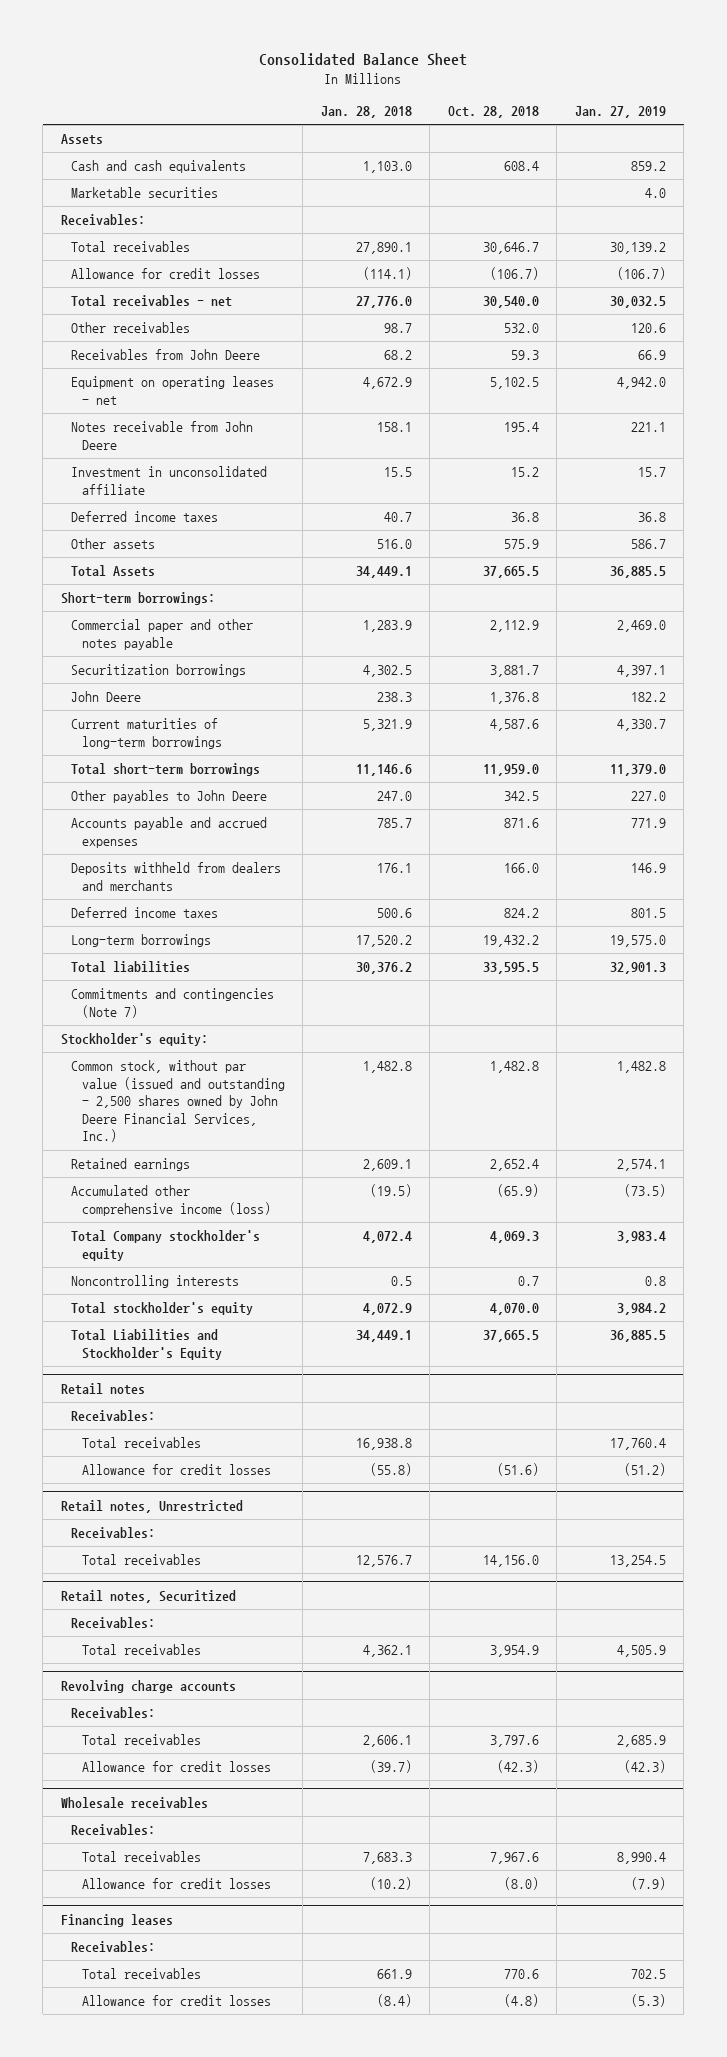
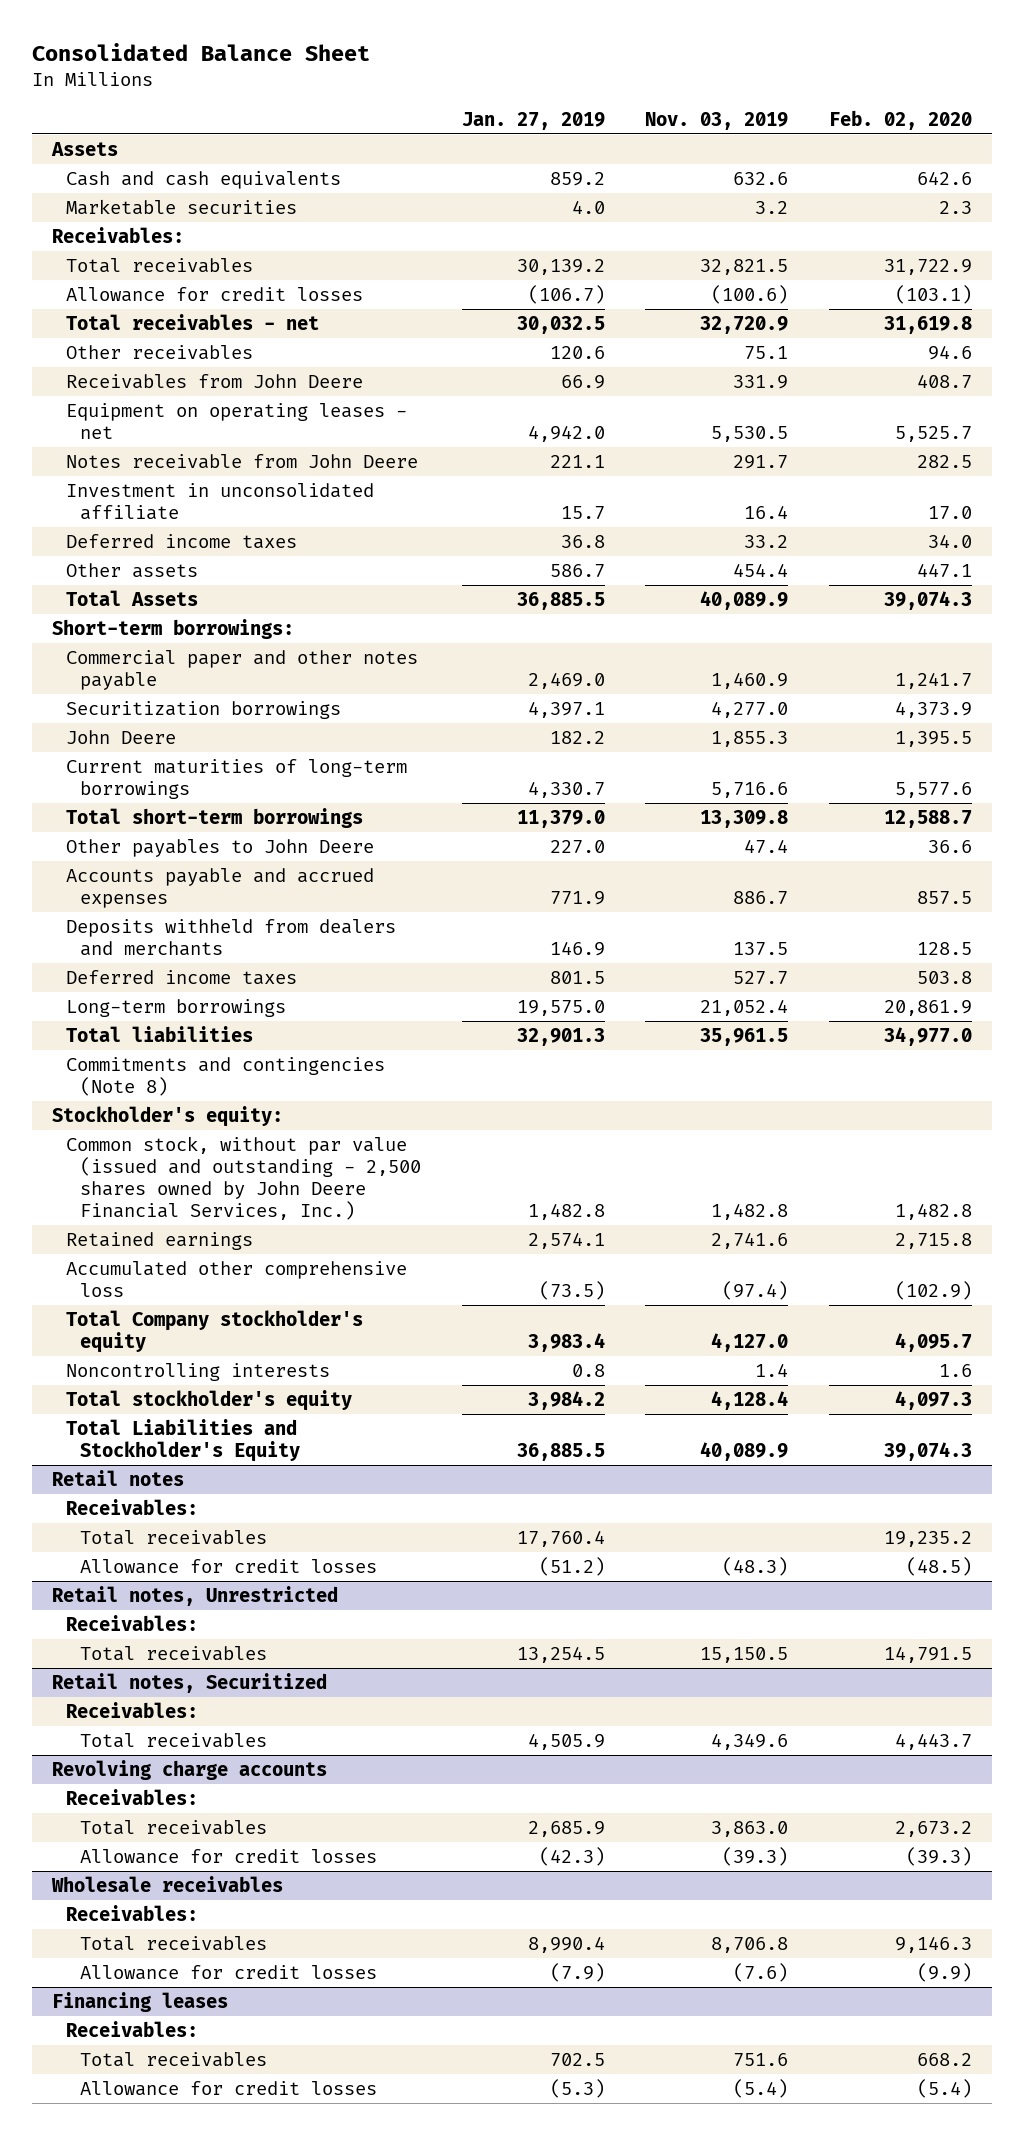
- | Jan. 28, 2018 | Oct. 28, 2018 | Jan. 27, 2019
+ | Jan. 27, 2019 | Nov. 03, 2019 | Feb. 02, 2020
- Commitments and contingencies (Note 7)
+ Commitments and contingencies (Note 8)
- Accumulated other comprehensive income (loss) | (19.5) | (65.9) | (73.5)
+ Accumulated other comprehensive loss | (73.5) | (97.4) | (102.9)

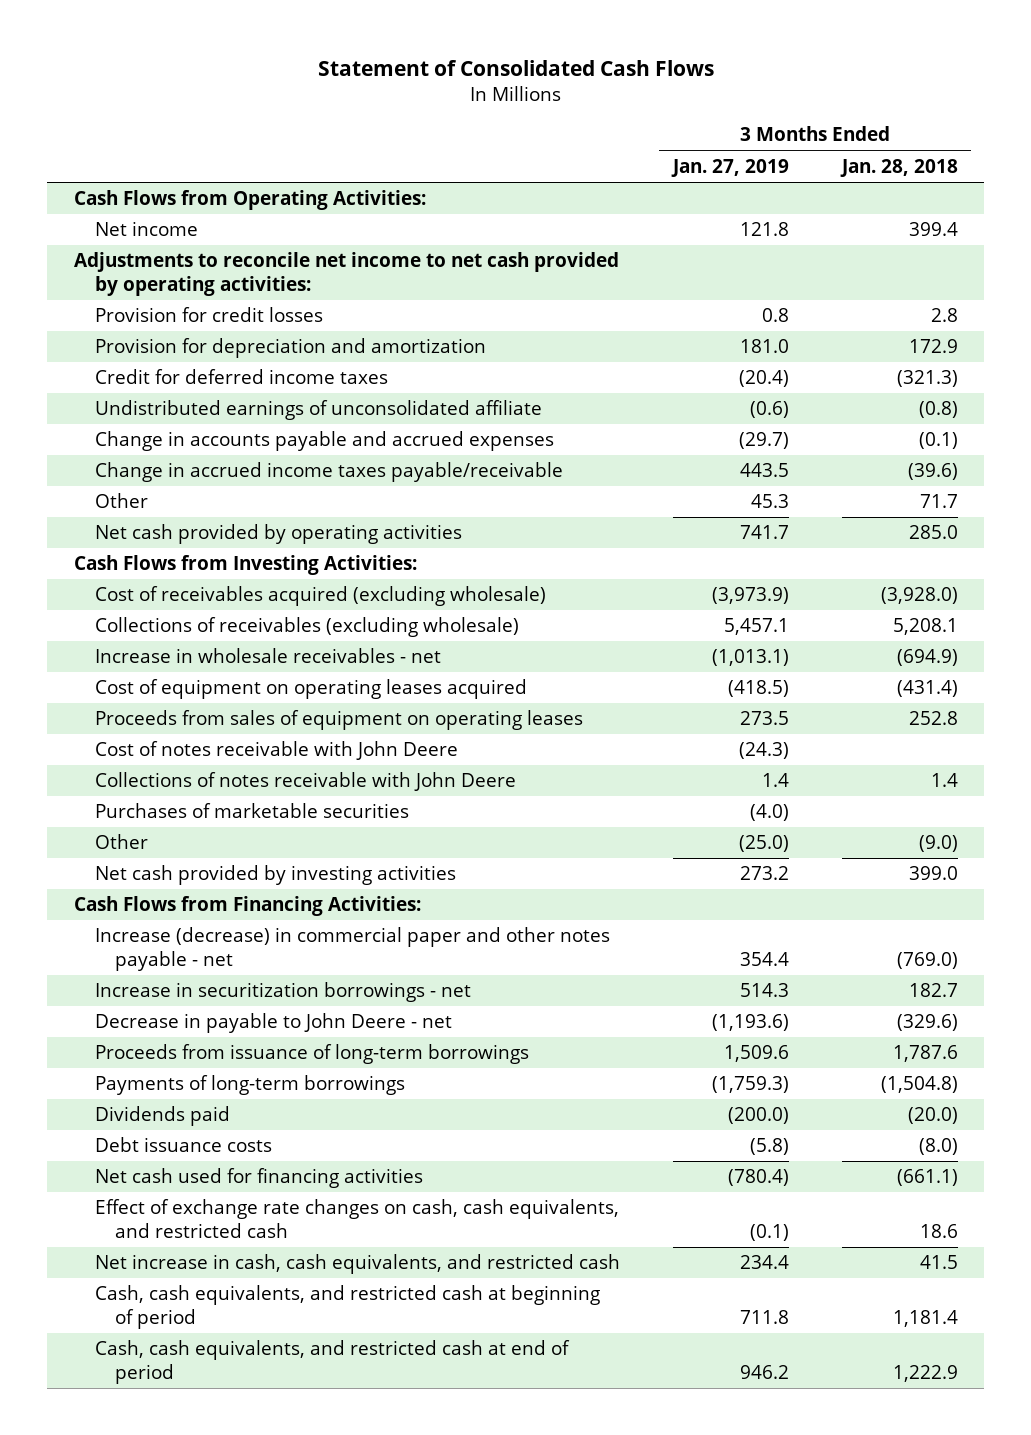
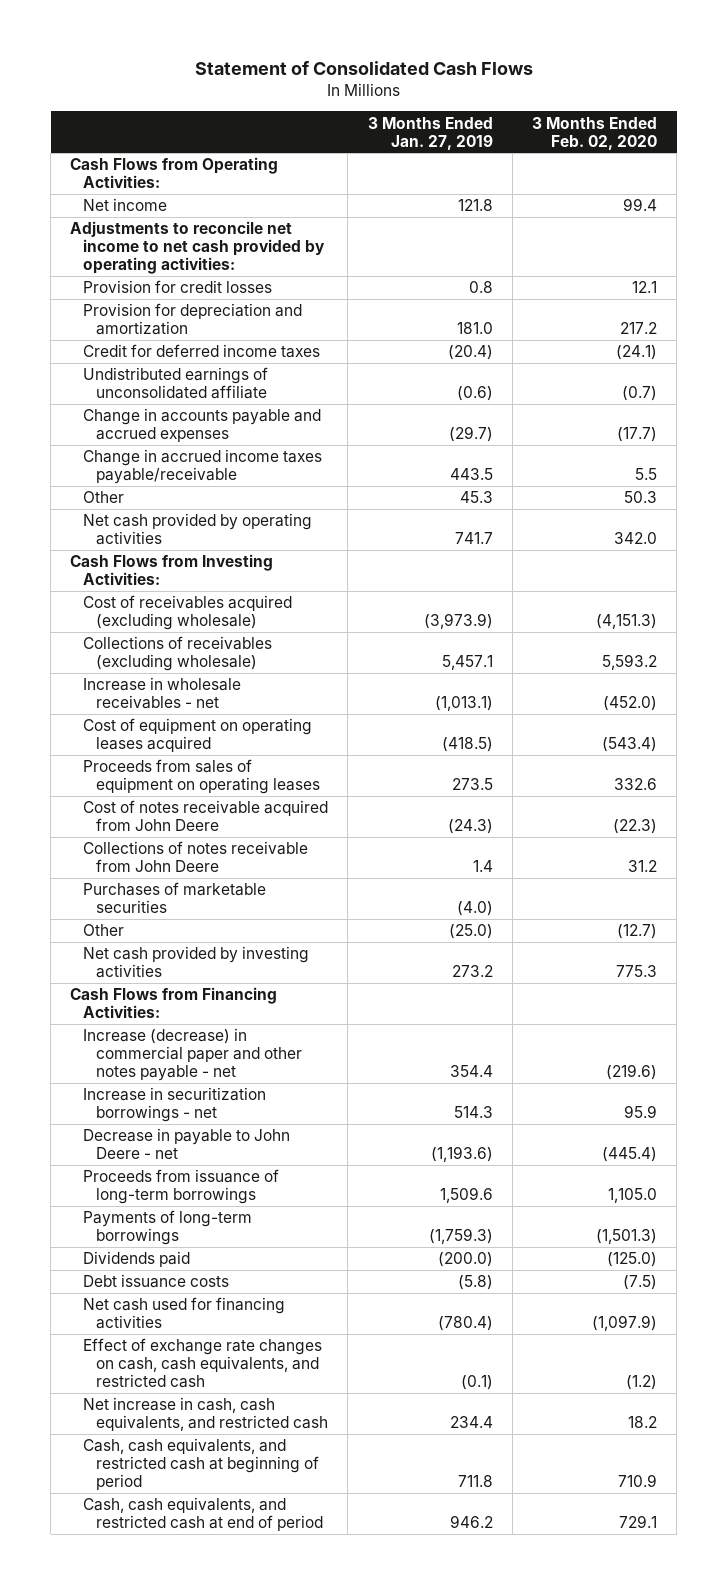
- | 3 Months Ended Jan. 27, 2019 | 3 Months Ended Jan. 28, 2018
+ | 3 Months Ended Jan. 27, 2019 | 3 Months Ended Feb. 02, 2020
- Cost of notes receivable with John Deere | (24.3) |
- Collections of notes receivable with John Deere | 1.4 | 1.4
+ Cost of notes receivable acquired from John Deere | (24.3) | (22.3)
+ Collections of notes receivable from John Deere | 1.4 | 31.2

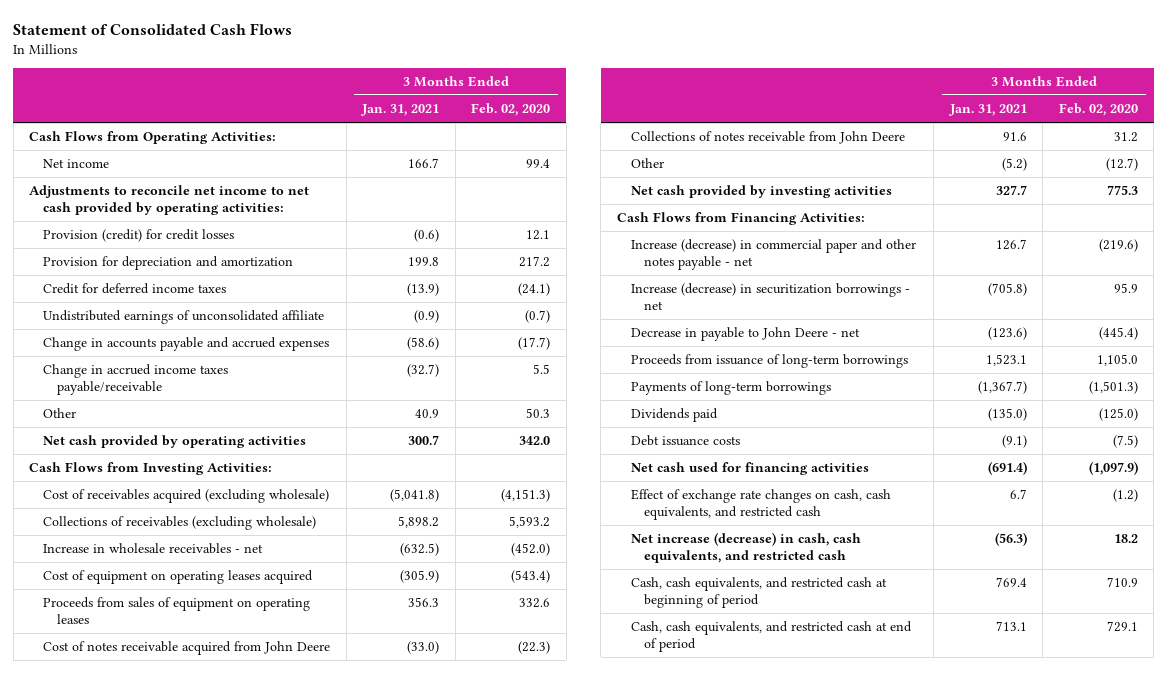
- | 3 Months Ended Jan. 27, 2019 | 3 Months Ended Feb. 02, 2020
+ | 3 Months Ended Jan. 31, 2021 | 3 Months Ended Feb. 02, 2020
- Provision for credit losses | 0.8 | 12.1
+ Provision (credit) for credit losses | (0.6) | 12.1
- Purchases of marketable securities | (4.0) |
- Increase in securitization borrowings - net | 514.3 | 95.9
+ Increase (decrease) in securitization borrowings - net | (705.8) | 95.9
- Net increase in cash, cash equivalents, and restricted cash | 234.4 | 18.2
+ Net increase (decrease) in cash, cash equivalents, and restricted cash | (56.3) | 18.2

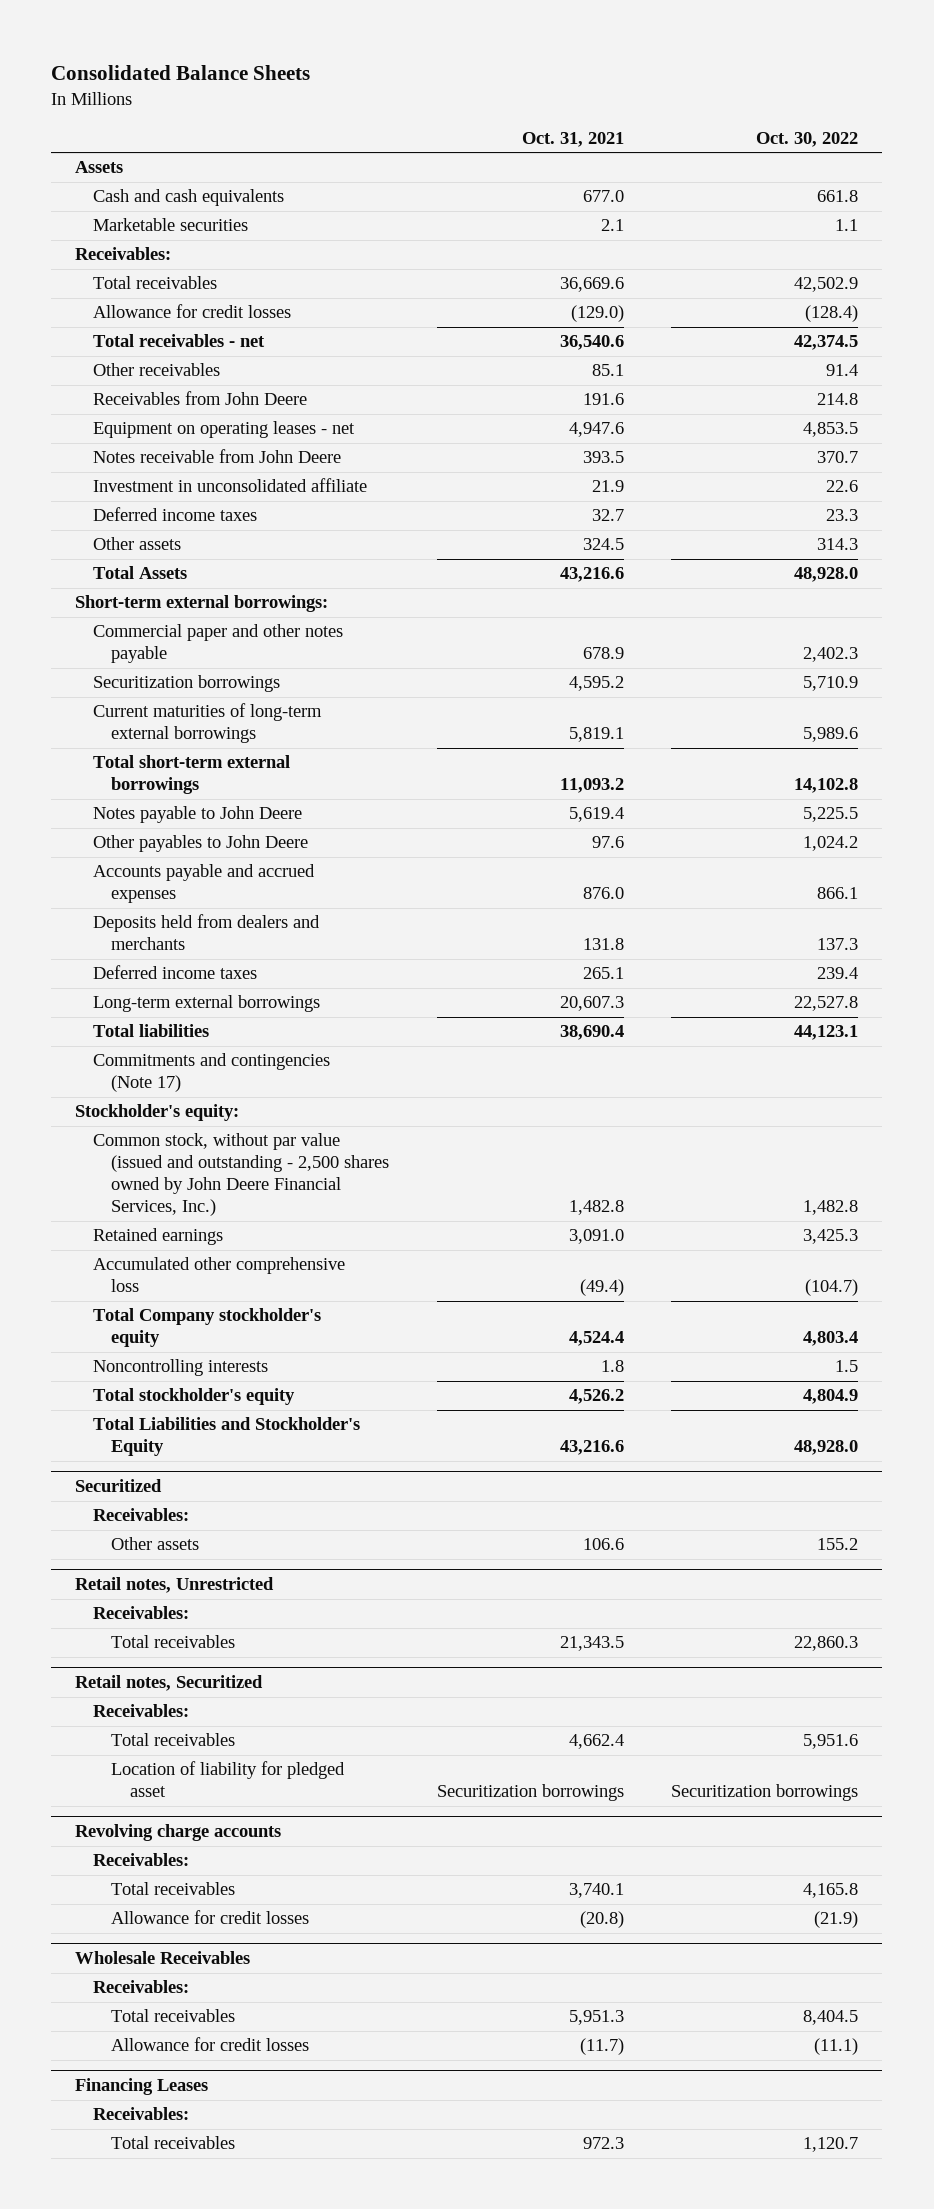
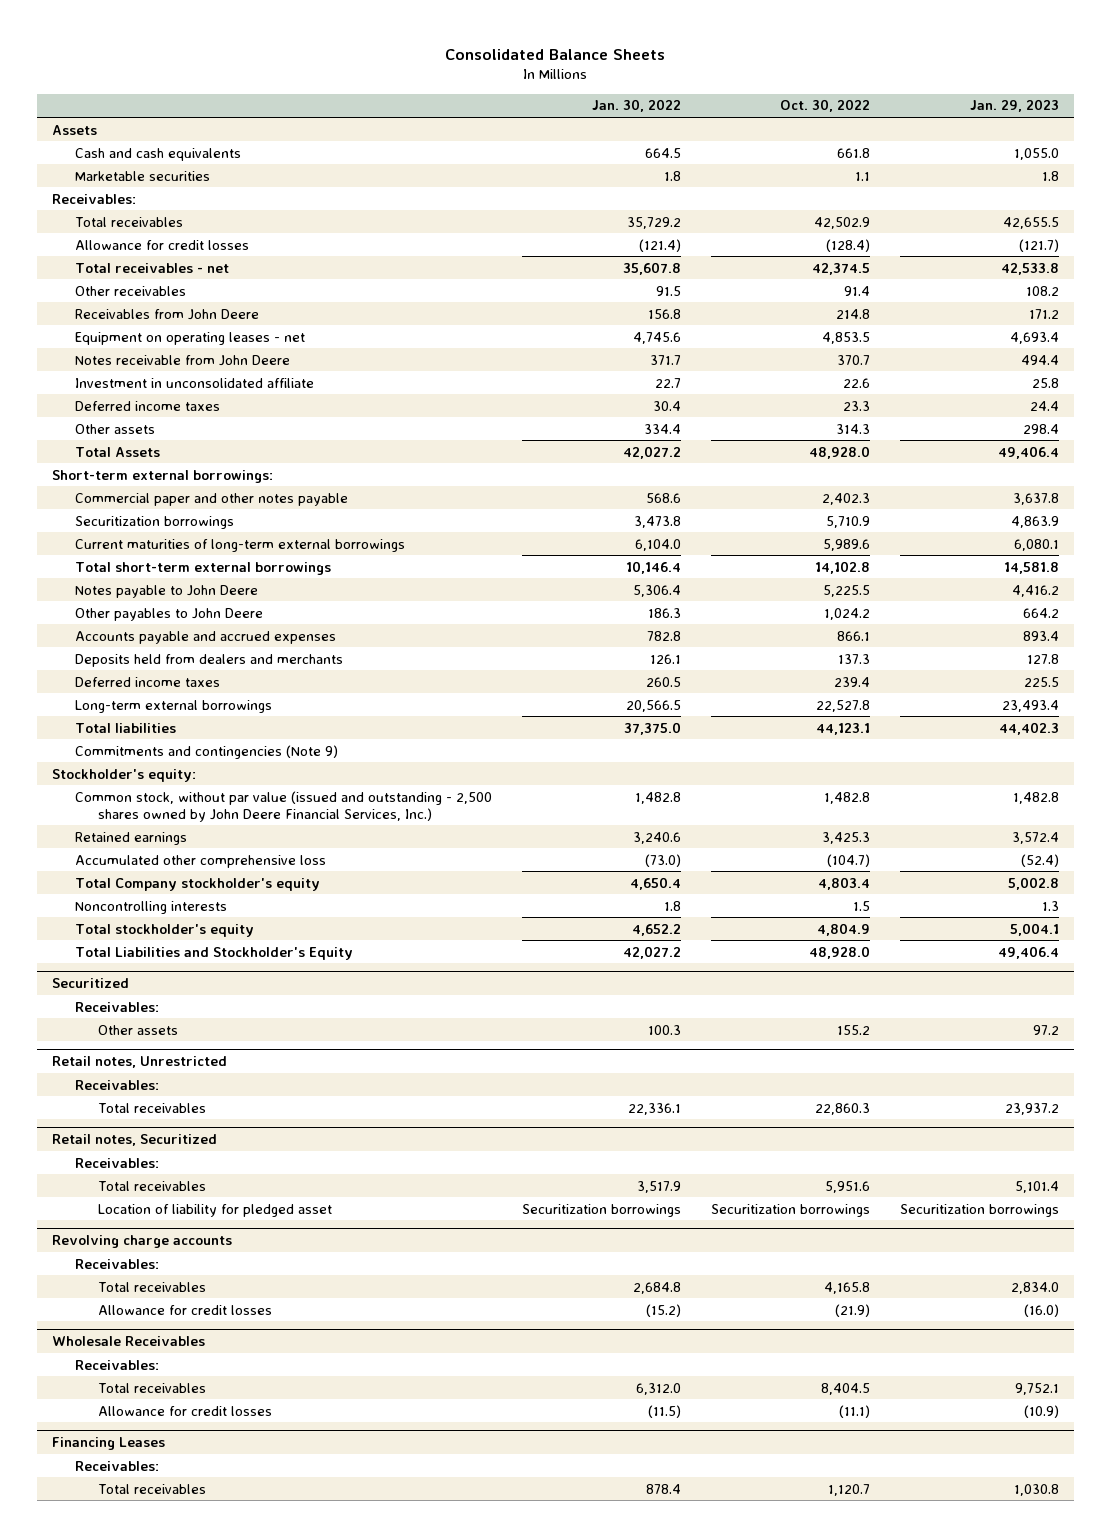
- | Oct. 31, 2021 | Oct. 30, 2022
+ | Jan. 30, 2022 | Oct. 30, 2022 | Jan. 29, 2023
- Commitments and contingencies (Note 17)
+ Commitments and contingencies (Note 9)

